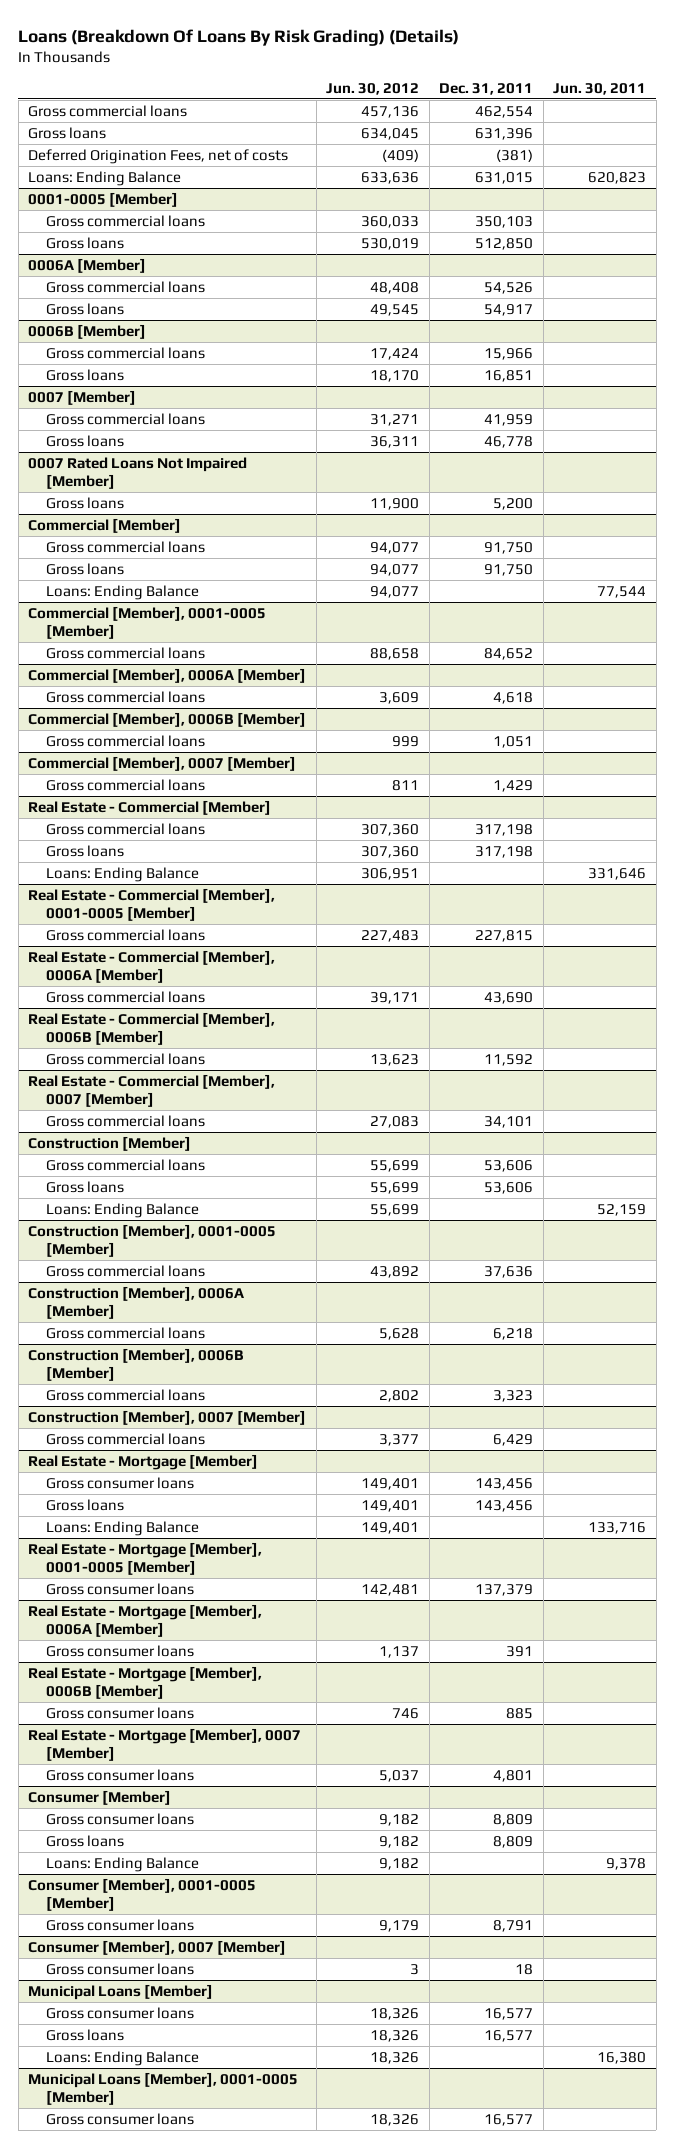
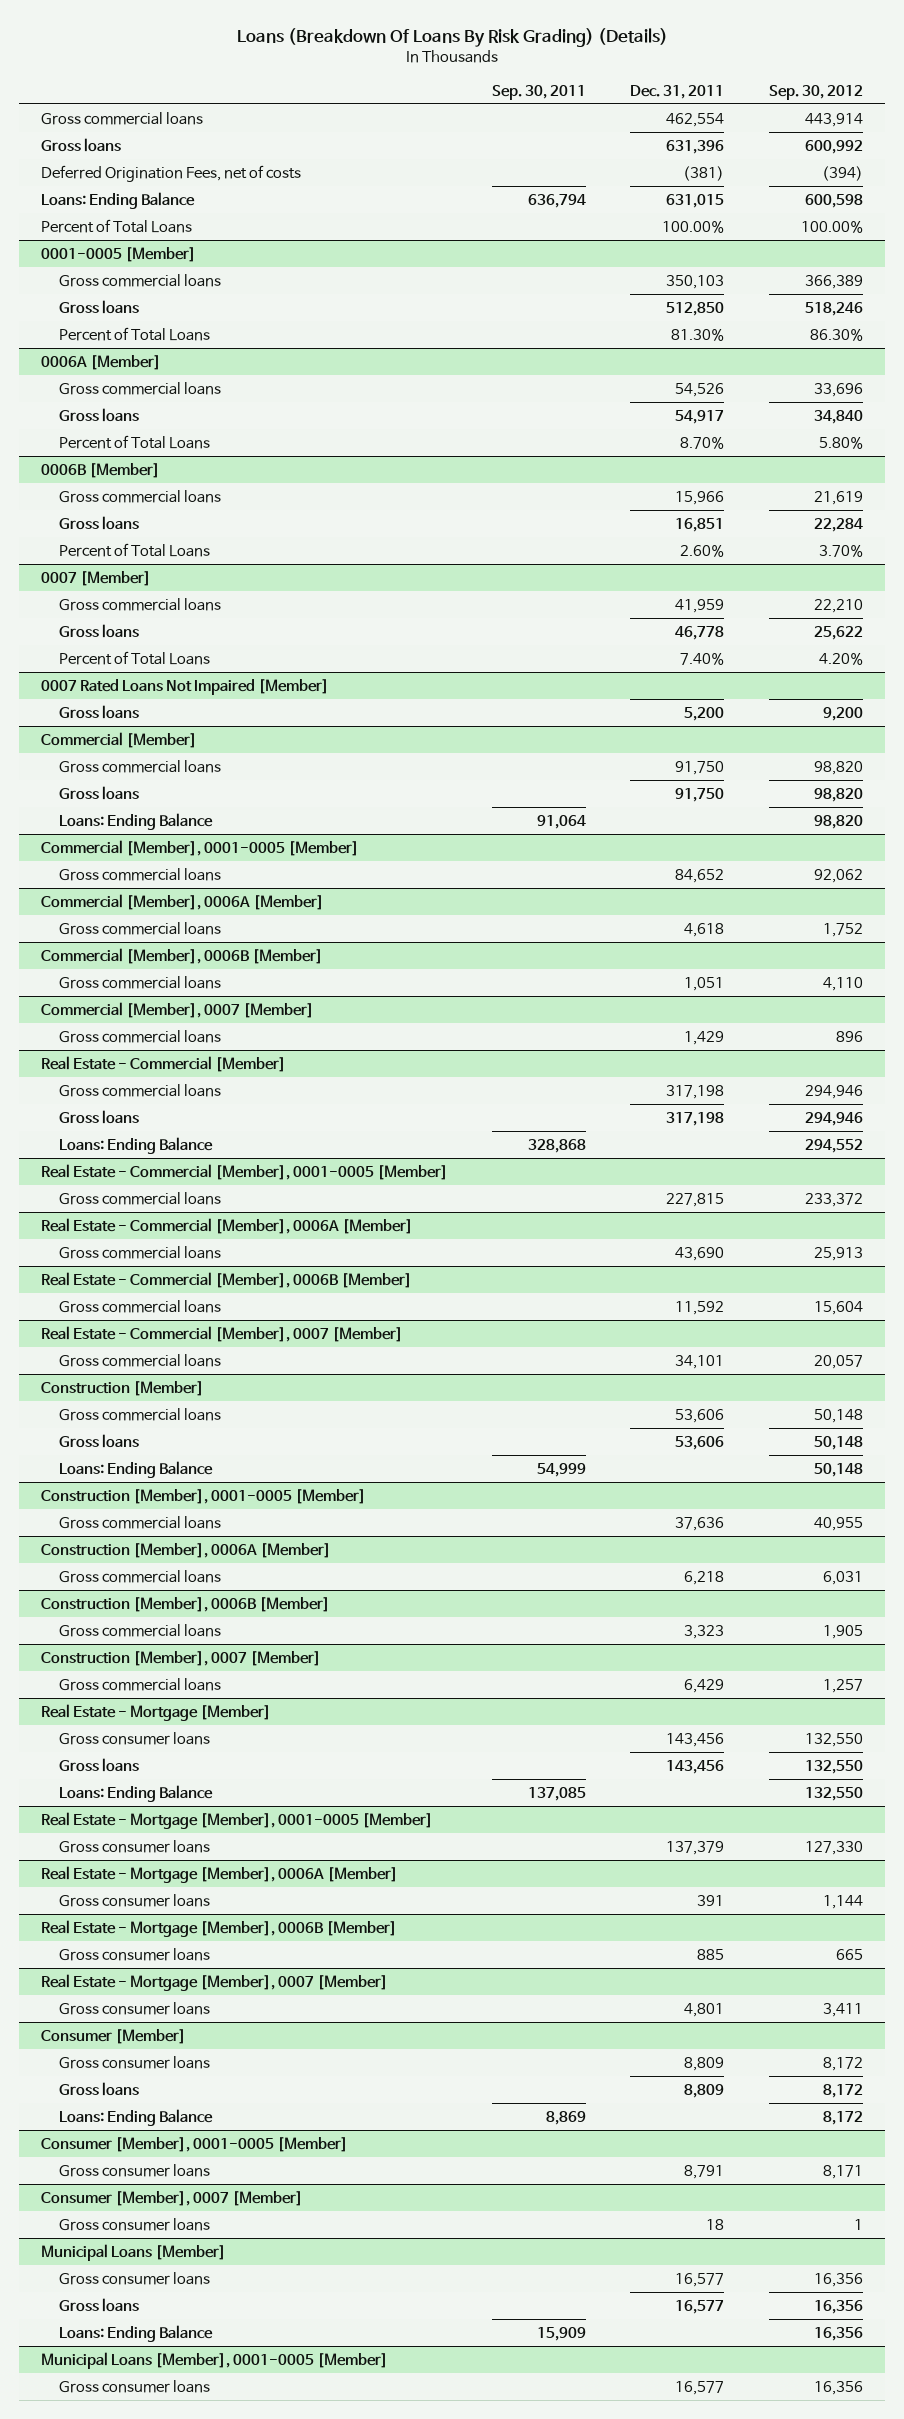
- | Jun. 30, 2012 | Dec. 31, 2011 | Jun. 30, 2011
+ | Sep. 30, 2011 | Dec. 31, 2011 | Sep. 30, 2012
+ Percent of Total Loans | | 100.00% | 100.00%
@ 0001-0005 [Member]
+ Percent of Total Loans | | 81.30% | 86.30%
@ 0006A [Member]
+ Percent of Total Loans | | 8.70% | 5.80%
@ 0006B [Member]
+ Percent of Total Loans | | 2.60% | 3.70%
@ 0007 [Member]
+ Percent of Total Loans | | 7.40% | 4.20%

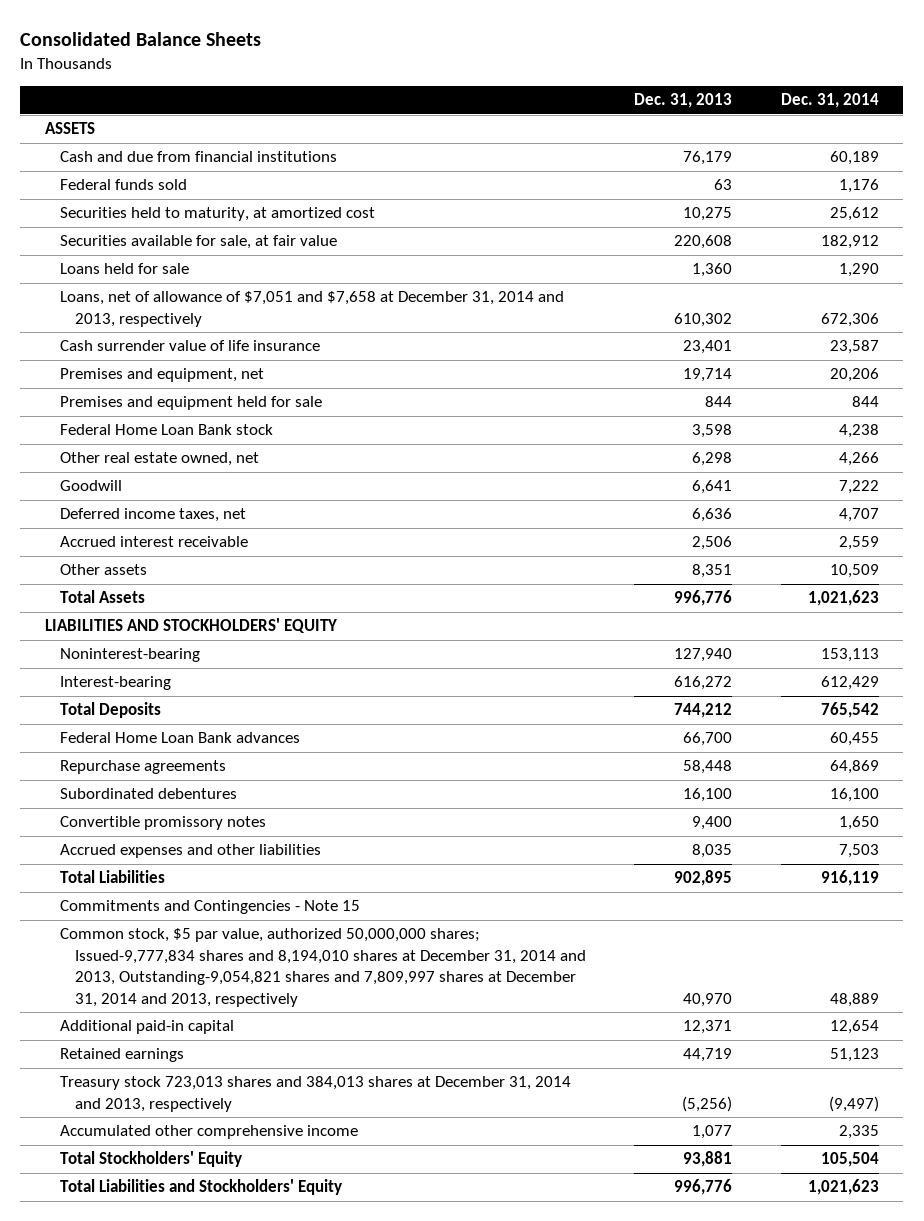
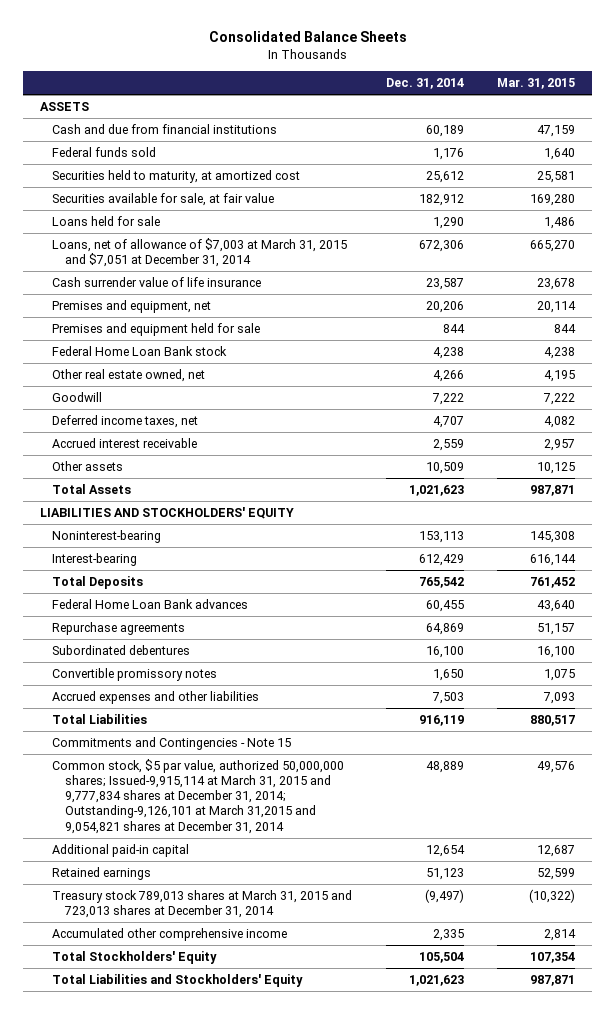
- | Dec. 31, 2013 | Dec. 31, 2014
+ | Dec. 31, 2014 | Mar. 31, 2015
- Loans, net of allowance of $7,051 and $7,658 at December 31, 2014 and 2013, respectively | 610,302 | 672,306
+ Loans, net of allowance of $7,003 at March 31, 2015 and $7,051 at December 31, 2014 | 672,306 | 665,270
- Common stock, $5 par value, authorized 50,000,000 shares; Issued-9,777,834 shares and 8,194,010 shares at December 31, 2014 and 2013, Outstanding-9,054,821 shares and 7,809,997 shares at December 31, 2014 and 2013, respectively | 40,970 | 48,889
+ Common stock, $5 par value, authorized 50,000,000 shares; Issued-9,915,114 at March 31, 2015 and 9,777,834 shares at December 31, 2014; Outstanding-9,126,101 at March 31,2015 and 9,054,821 shares at December 31, 2014 | 48,889 | 49,576
- Treasury stock 723,013 shares and 384,013 shares at December 31, 2014 and 2013, respectively | (5,256) | (9,497)
+ Treasury stock 789,013 shares at March 31, 2015 and 723,013 shares at December 31, 2014 | (9,497) | (10,322)

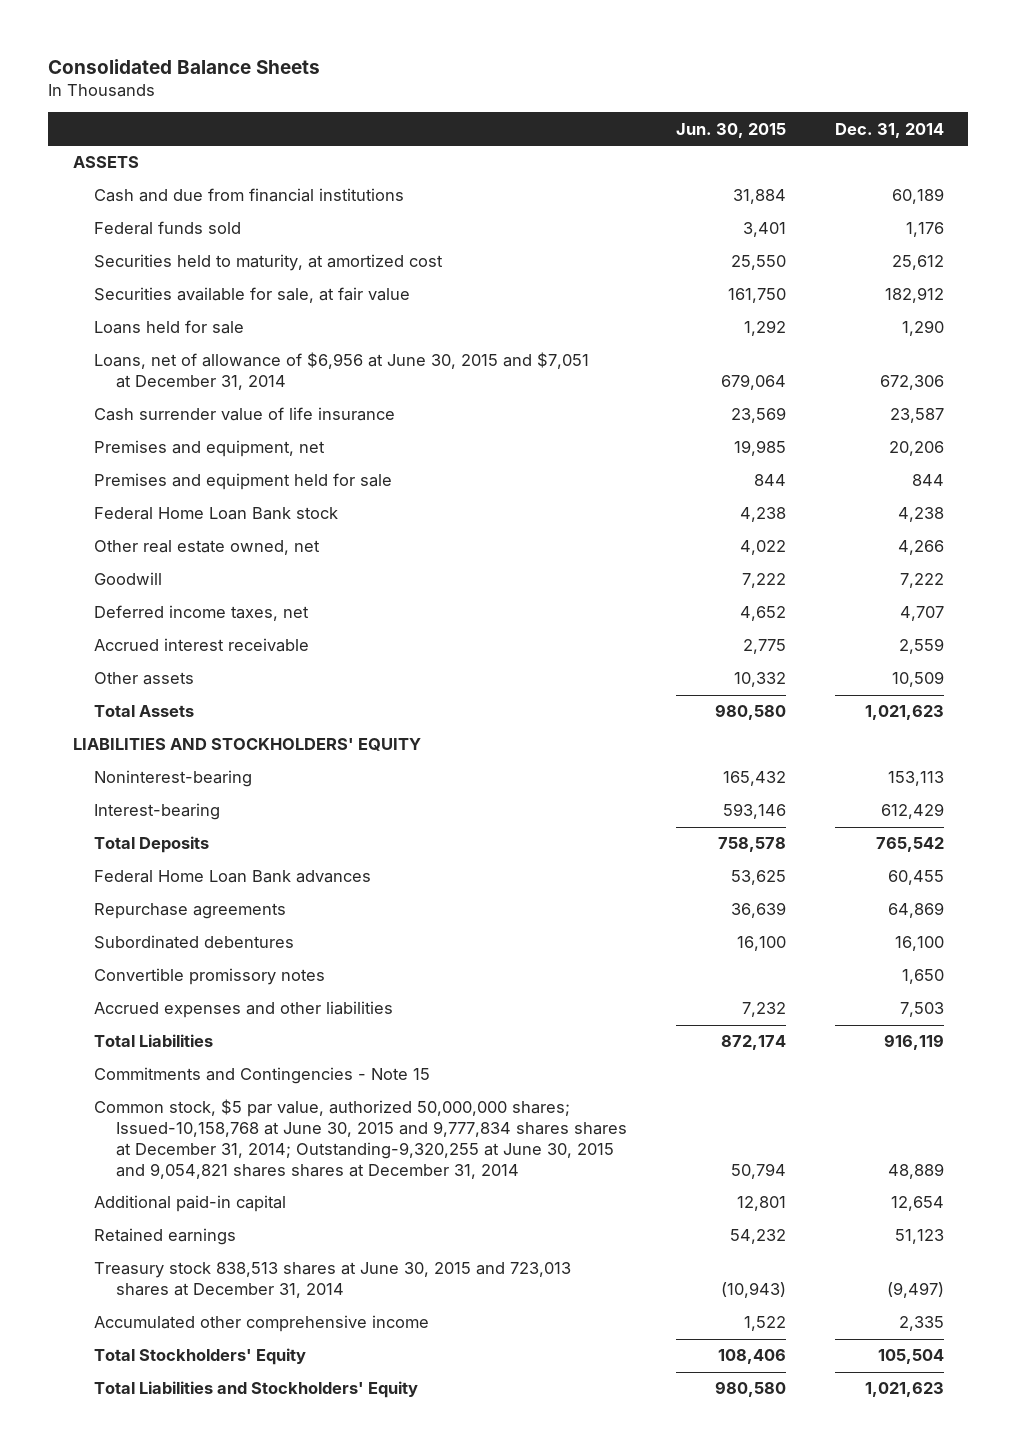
- | Dec. 31, 2014 | Mar. 31, 2015
+ | Jun. 30, 2015 | Dec. 31, 2014
- Loans, net of allowance of $7,003 at March 31, 2015 and $7,051 at December 31, 2014 | 672,306 | 665,270
+ Loans, net of allowance of $6,956 at June 30, 2015 and $7,051 at December 31, 2014 | 679,064 | 672,306
- Common stock, $5 par value, authorized 50,000,000 shares; Issued-9,915,114 at March 31, 2015 and 9,777,834 shares at December 31, 2014; Outstanding-9,126,101 at March 31,2015 and 9,054,821 shares at December 31, 2014 | 48,889 | 49,576
+ Common stock, $5 par value, authorized 50,000,000 shares; Issued-10,158,768 at June 30, 2015 and 9,777,834 shares shares at December 31, 2014; Outstanding-9,320,255 at June 30, 2015 and 9,054,821 shares shares at December 31, 2014 | 50,794 | 48,889
- Treasury stock 789,013 shares at March 31, 2015 and 723,013 shares at December 31, 2014 | (9,497) | (10,322)
+ Treasury stock 838,513 shares at June 30, 2015 and 723,013 shares at December 31, 2014 | (10,943) | (9,497)

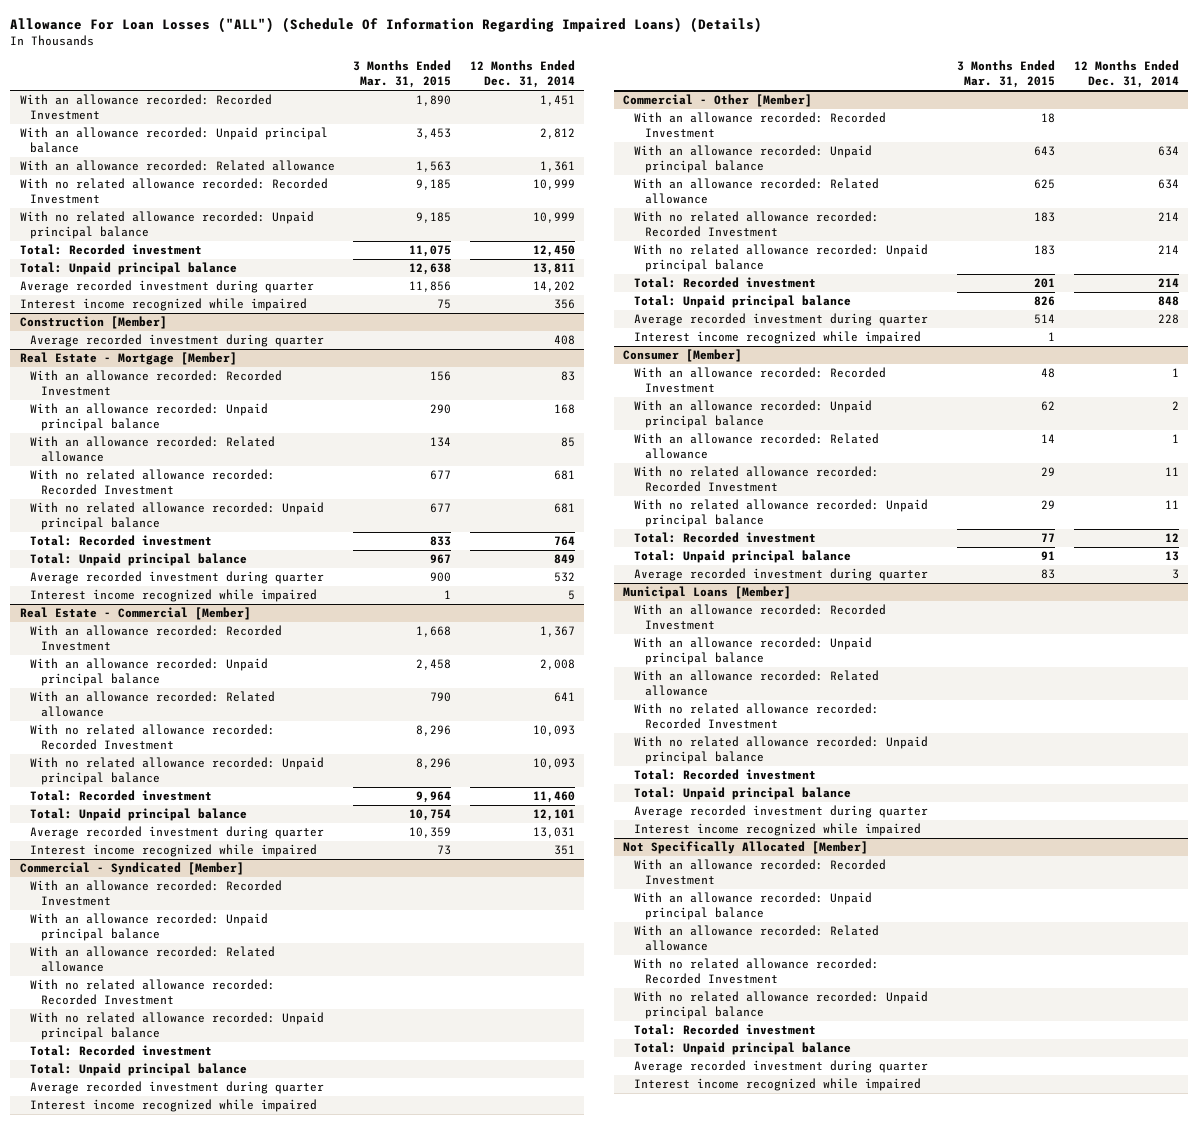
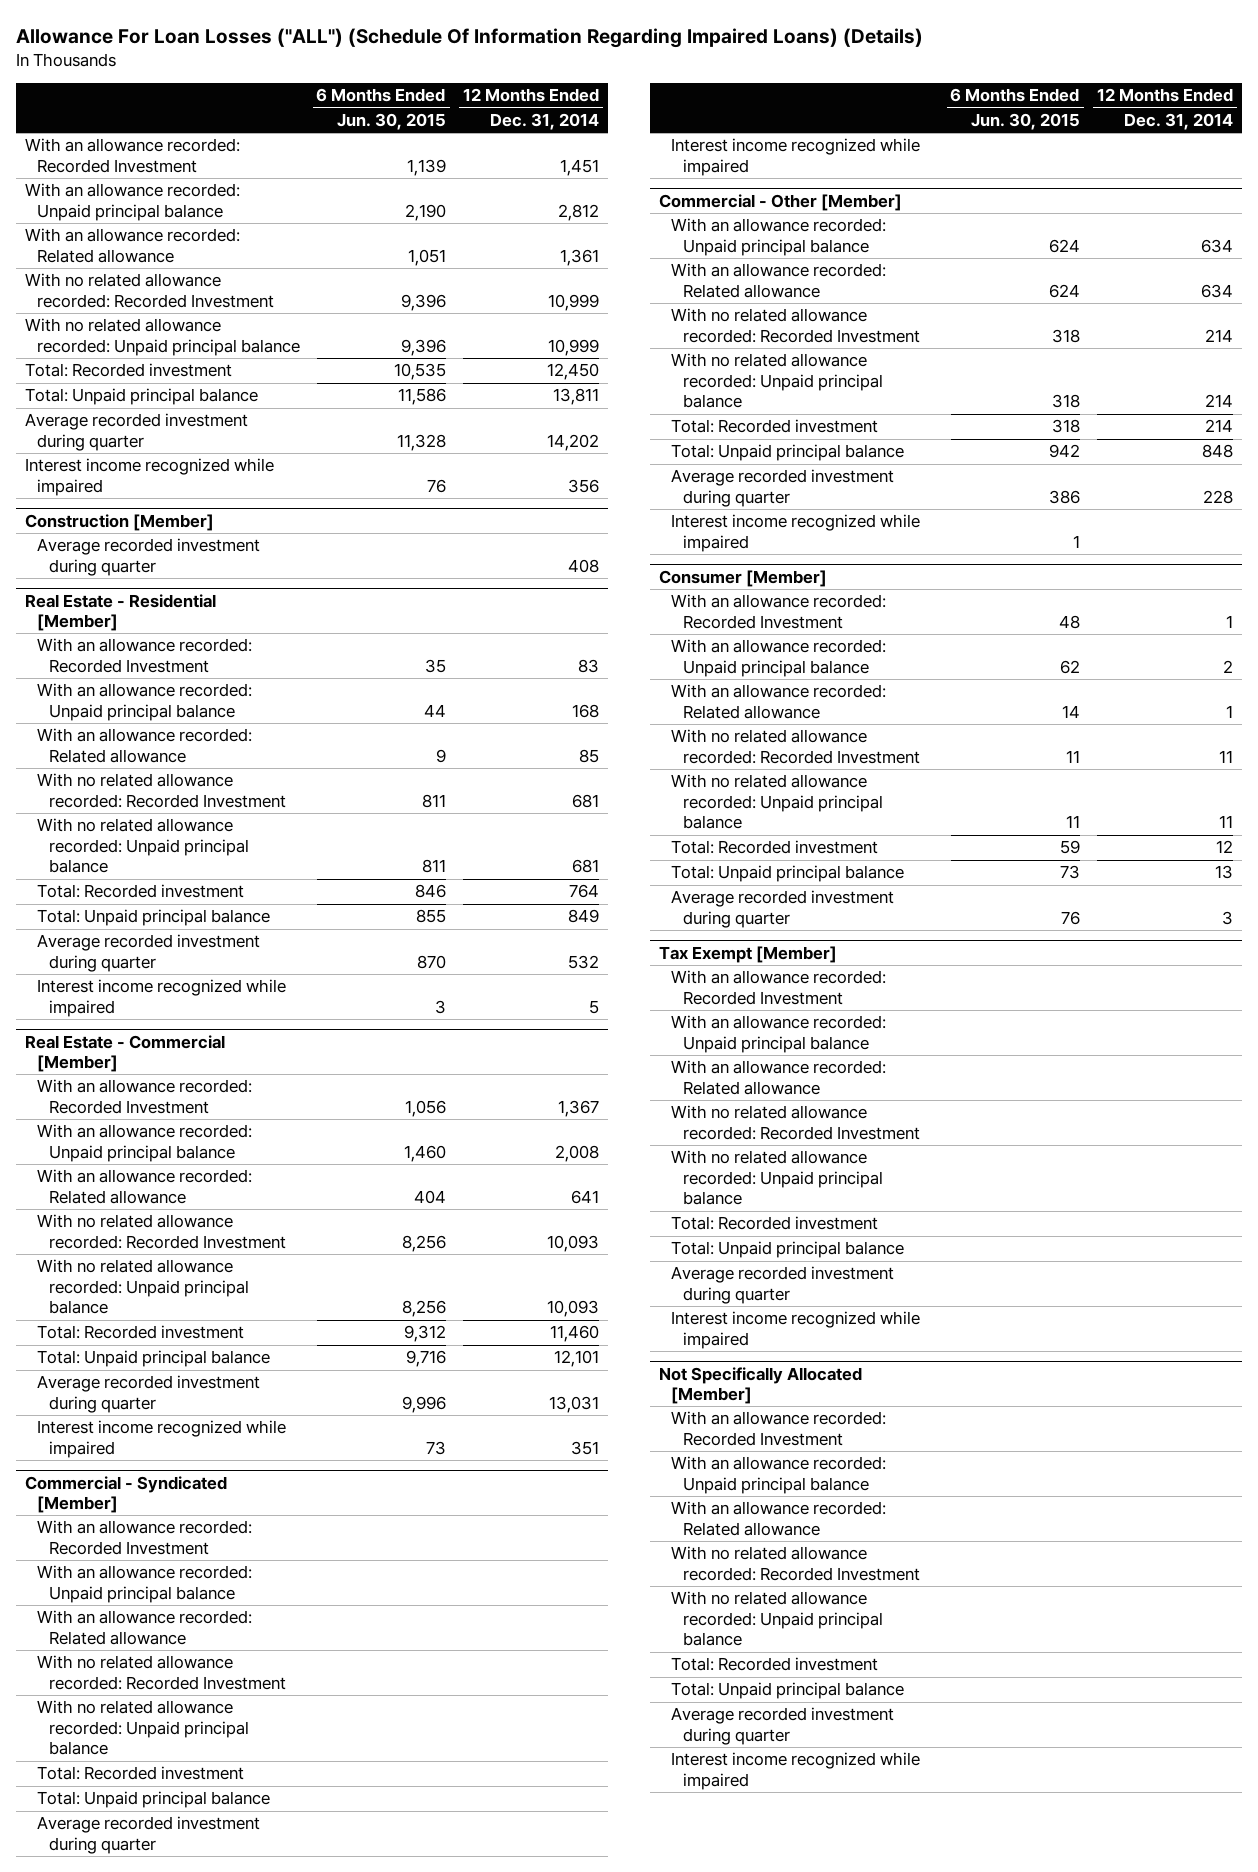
- | 3 Months Ended Mar. 31, 2015 | 12 Months Ended Dec. 31, 2014
+ | 6 Months Ended Jun. 30, 2015 | 12 Months Ended Dec. 31, 2014
- Real Estate - Mortgage [Member]
+ Real Estate - Residential [Member]
@ Commercial - Other [Member]
- With an allowance recorded: Recorded Investment | 18 |
- Municipal Loans [Member]
+ Tax Exempt [Member]

